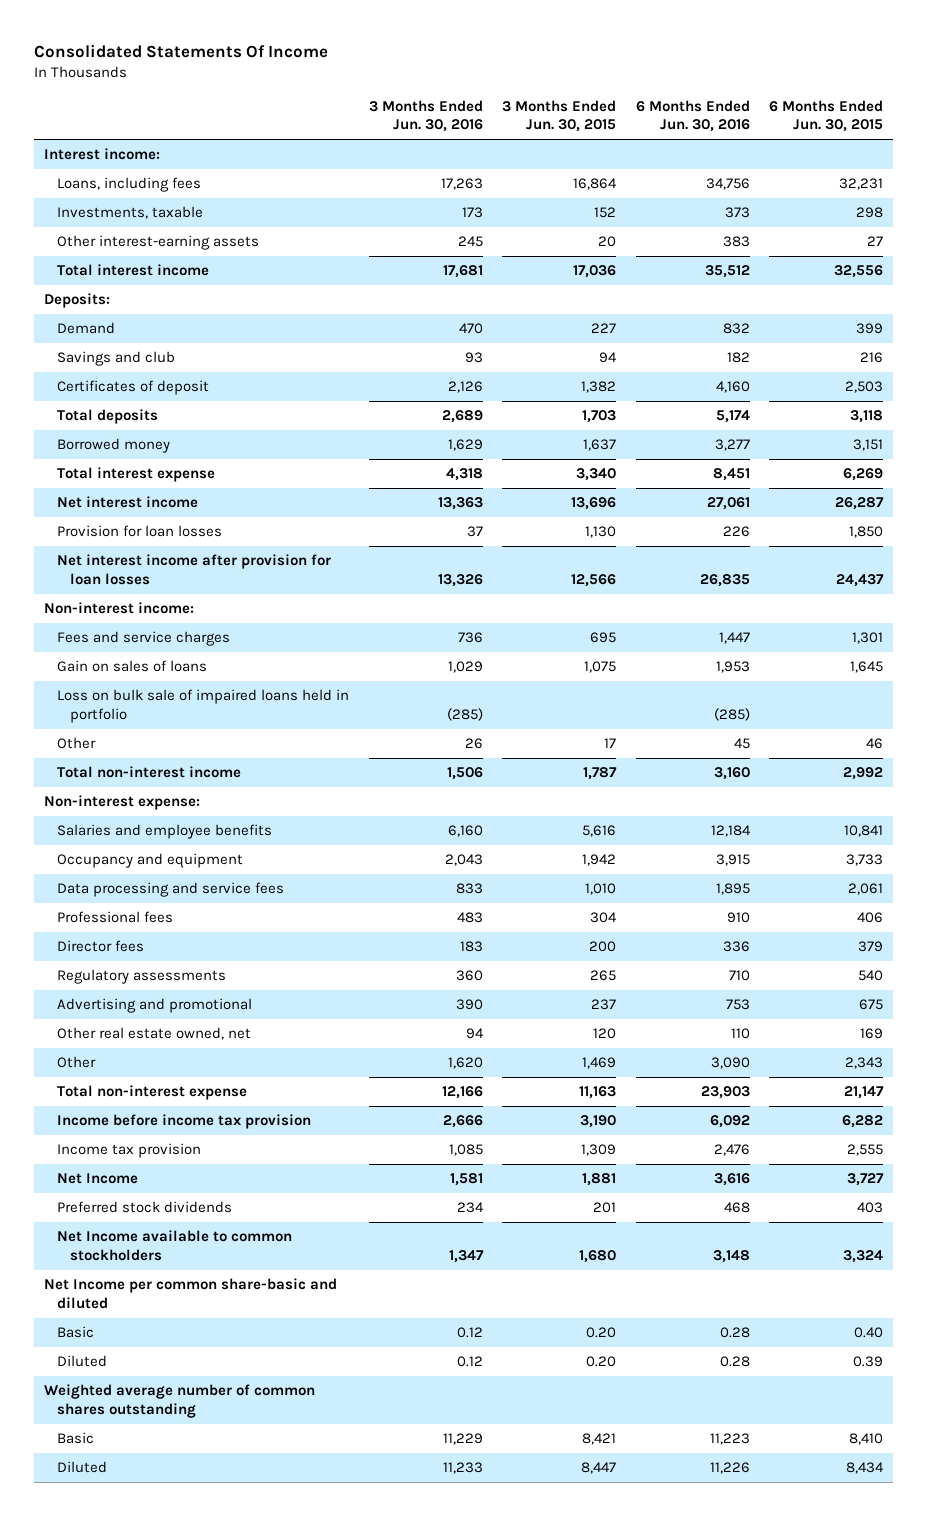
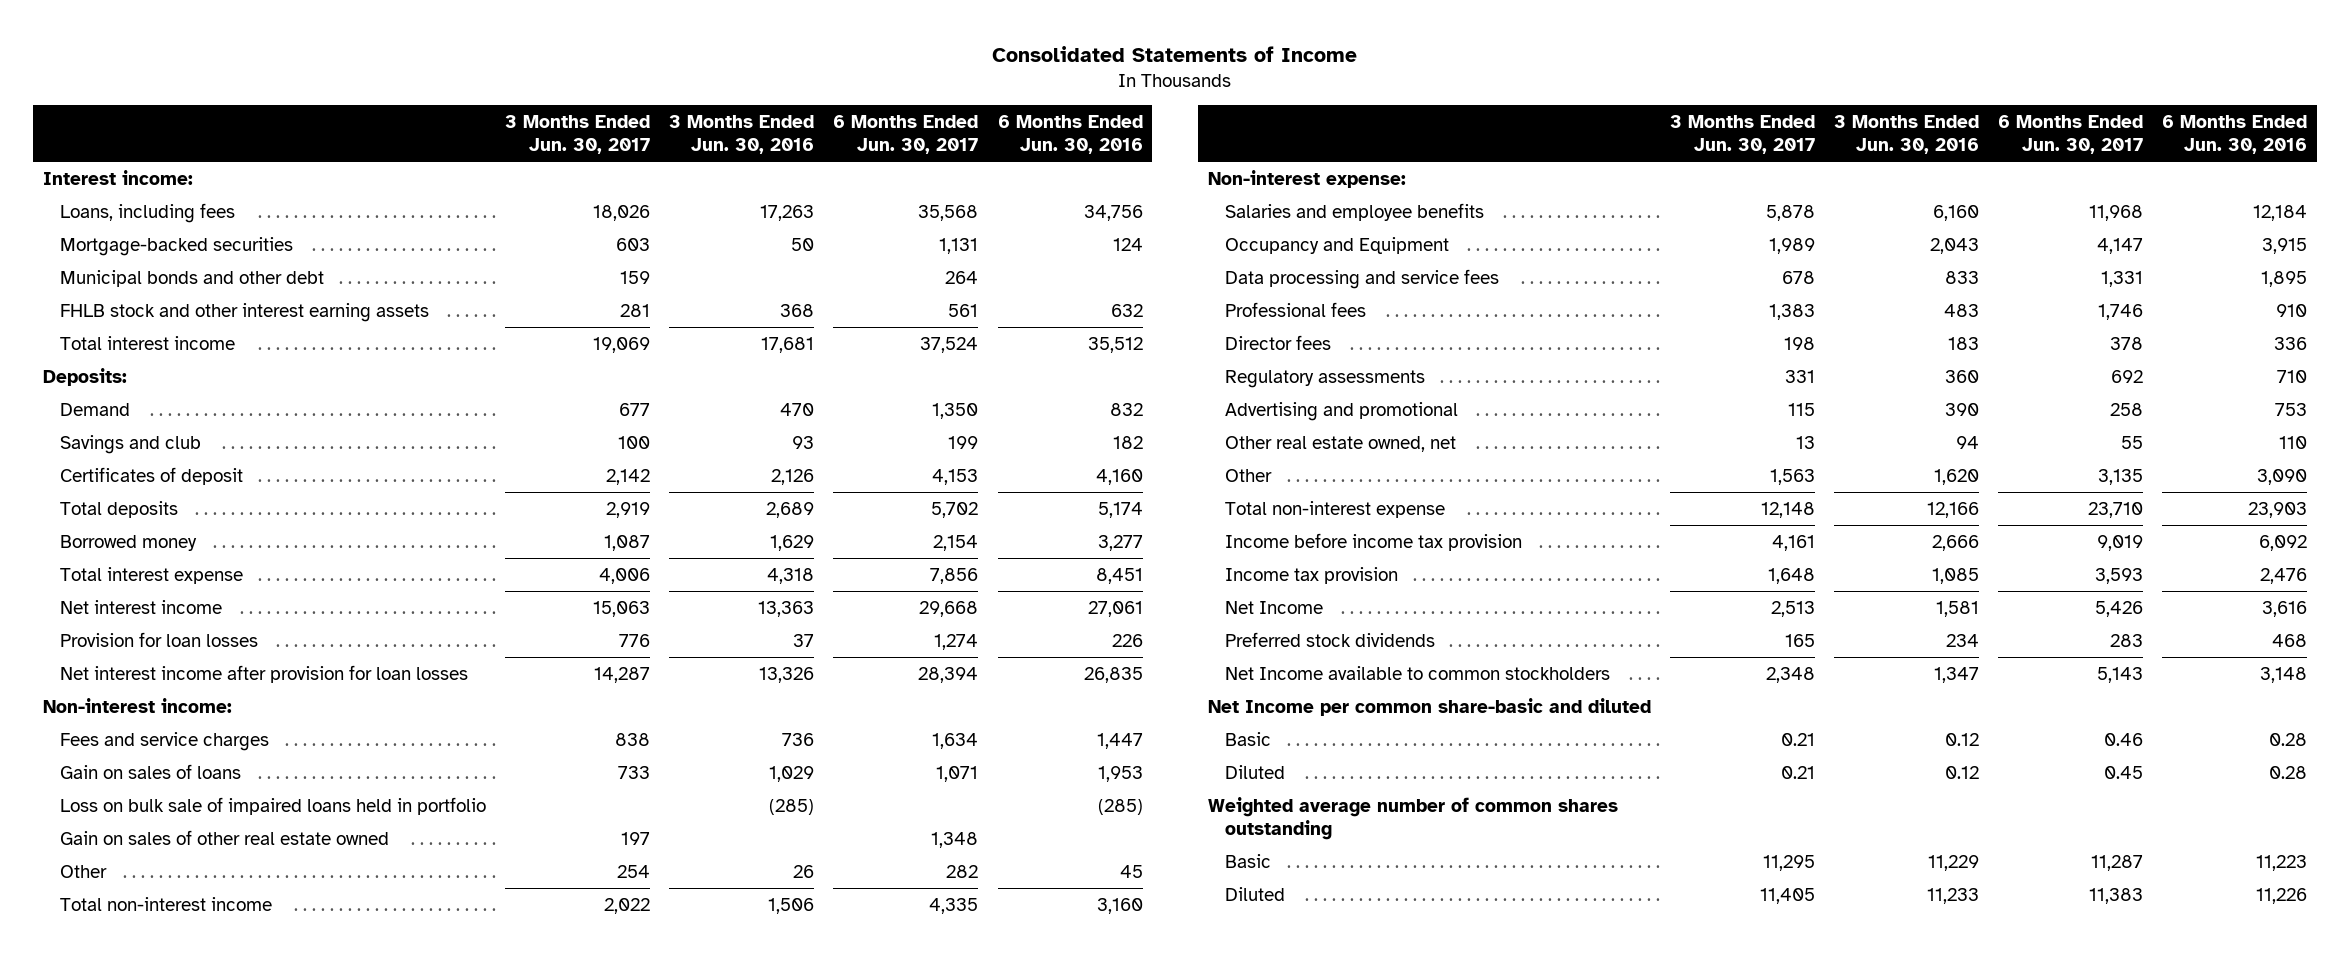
- Consolidated Statements Of Income
+ Consolidated Statements of Income
- | 3 Months Ended Jun. 30, 2016 | 3 Months Ended Jun. 30, 2015 | 6 Months Ended Jun. 30, 2016 | 6 Months Ended Jun. 30, 2015
+ | 3 Months Ended Jun. 30, 2017 | 3 Months Ended Jun. 30, 2016 | 6 Months Ended Jun. 30, 2017 | 6 Months Ended Jun. 30, 2016
- Investments, taxable | 173 | 152 | 373 | 298
- Other interest-earning assets | 245 | 20 | 383 | 27
+ Mortgage-backed securities | 603 | 50 | 1,131 | 124
+ Municipal bonds and other debt | 159 | | 264 |
+ FHLB stock and other interest earning assets | 281 | 368 | 561 | 632
+ Gain on sales of other real estate owned | 197 | | 1,348 |
- Occupancy and equipment | 2,043 | 1,942 | 3,915 | 3,733
+ Occupancy and Equipment | 1,989 | 2,043 | 4,147 | 3,915

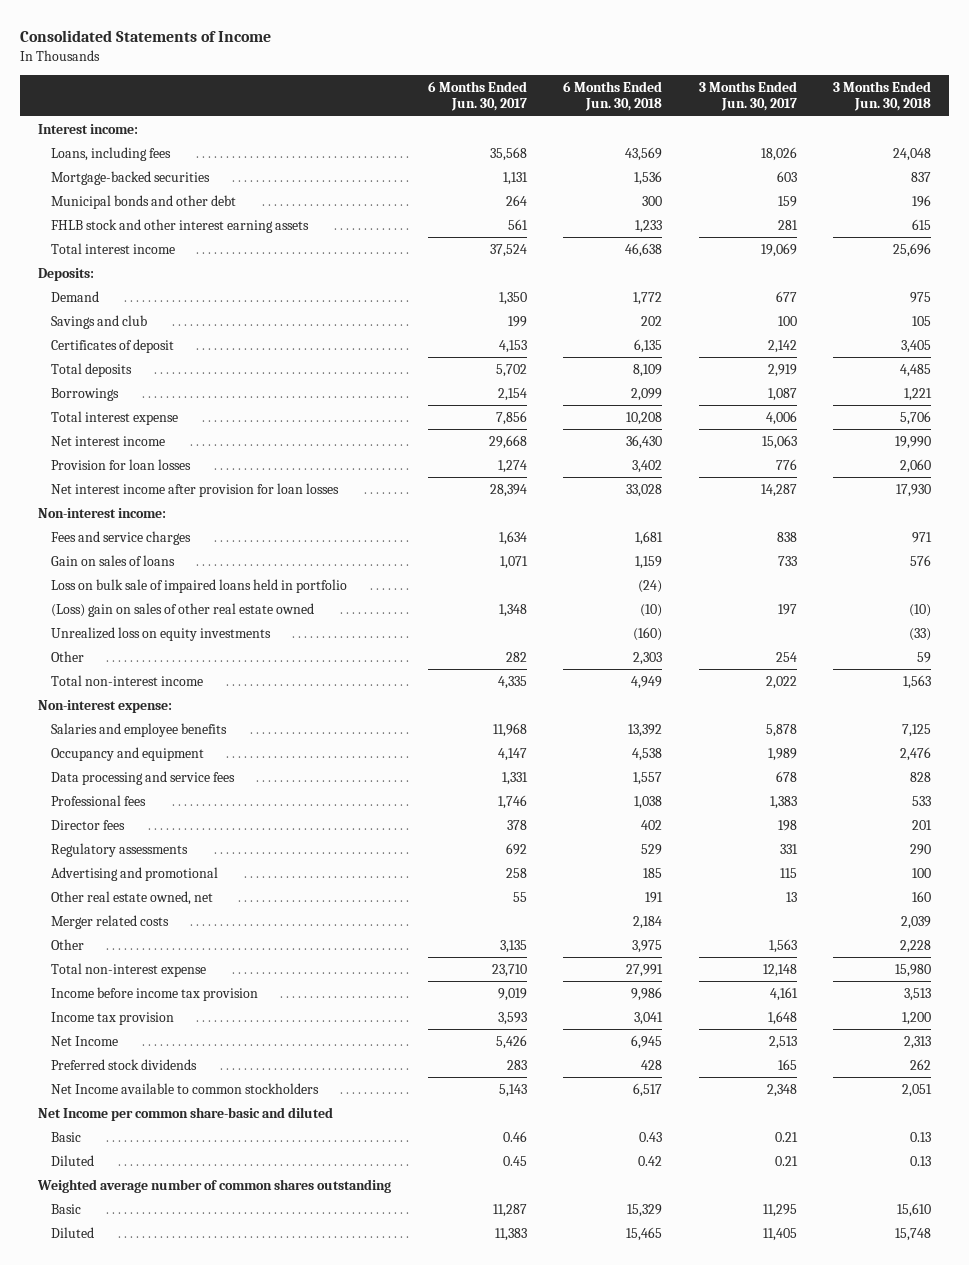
- | 3 Months Ended Jun. 30, 2017 | 3 Months Ended Jun. 30, 2016 | 6 Months Ended Jun. 30, 2017 | 6 Months Ended Jun. 30, 2016
+ | 6 Months Ended Jun. 30, 2017 | 6 Months Ended Jun. 30, 2018 | 3 Months Ended Jun. 30, 2017 | 3 Months Ended Jun. 30, 2018
- Borrowed money | 1,087 | 1,629 | 2,154 | 3,277
+ Borrowings | 2,154 | 2,099 | 1,087 | 1,221
- Gain on sales of other real estate owned | 197 | | 1,348 |
+ (Loss) gain on sales of other real estate owned | 1,348 | (10) | 197 | (10)
+ Unrealized loss on equity investments | | (160) | | (33)
- Occupancy and Equipment | 1,989 | 2,043 | 4,147 | 3,915
+ Occupancy and equipment | 4,147 | 4,538 | 1,989 | 2,476
+ Merger related costs | | 2,184 | | 2,039

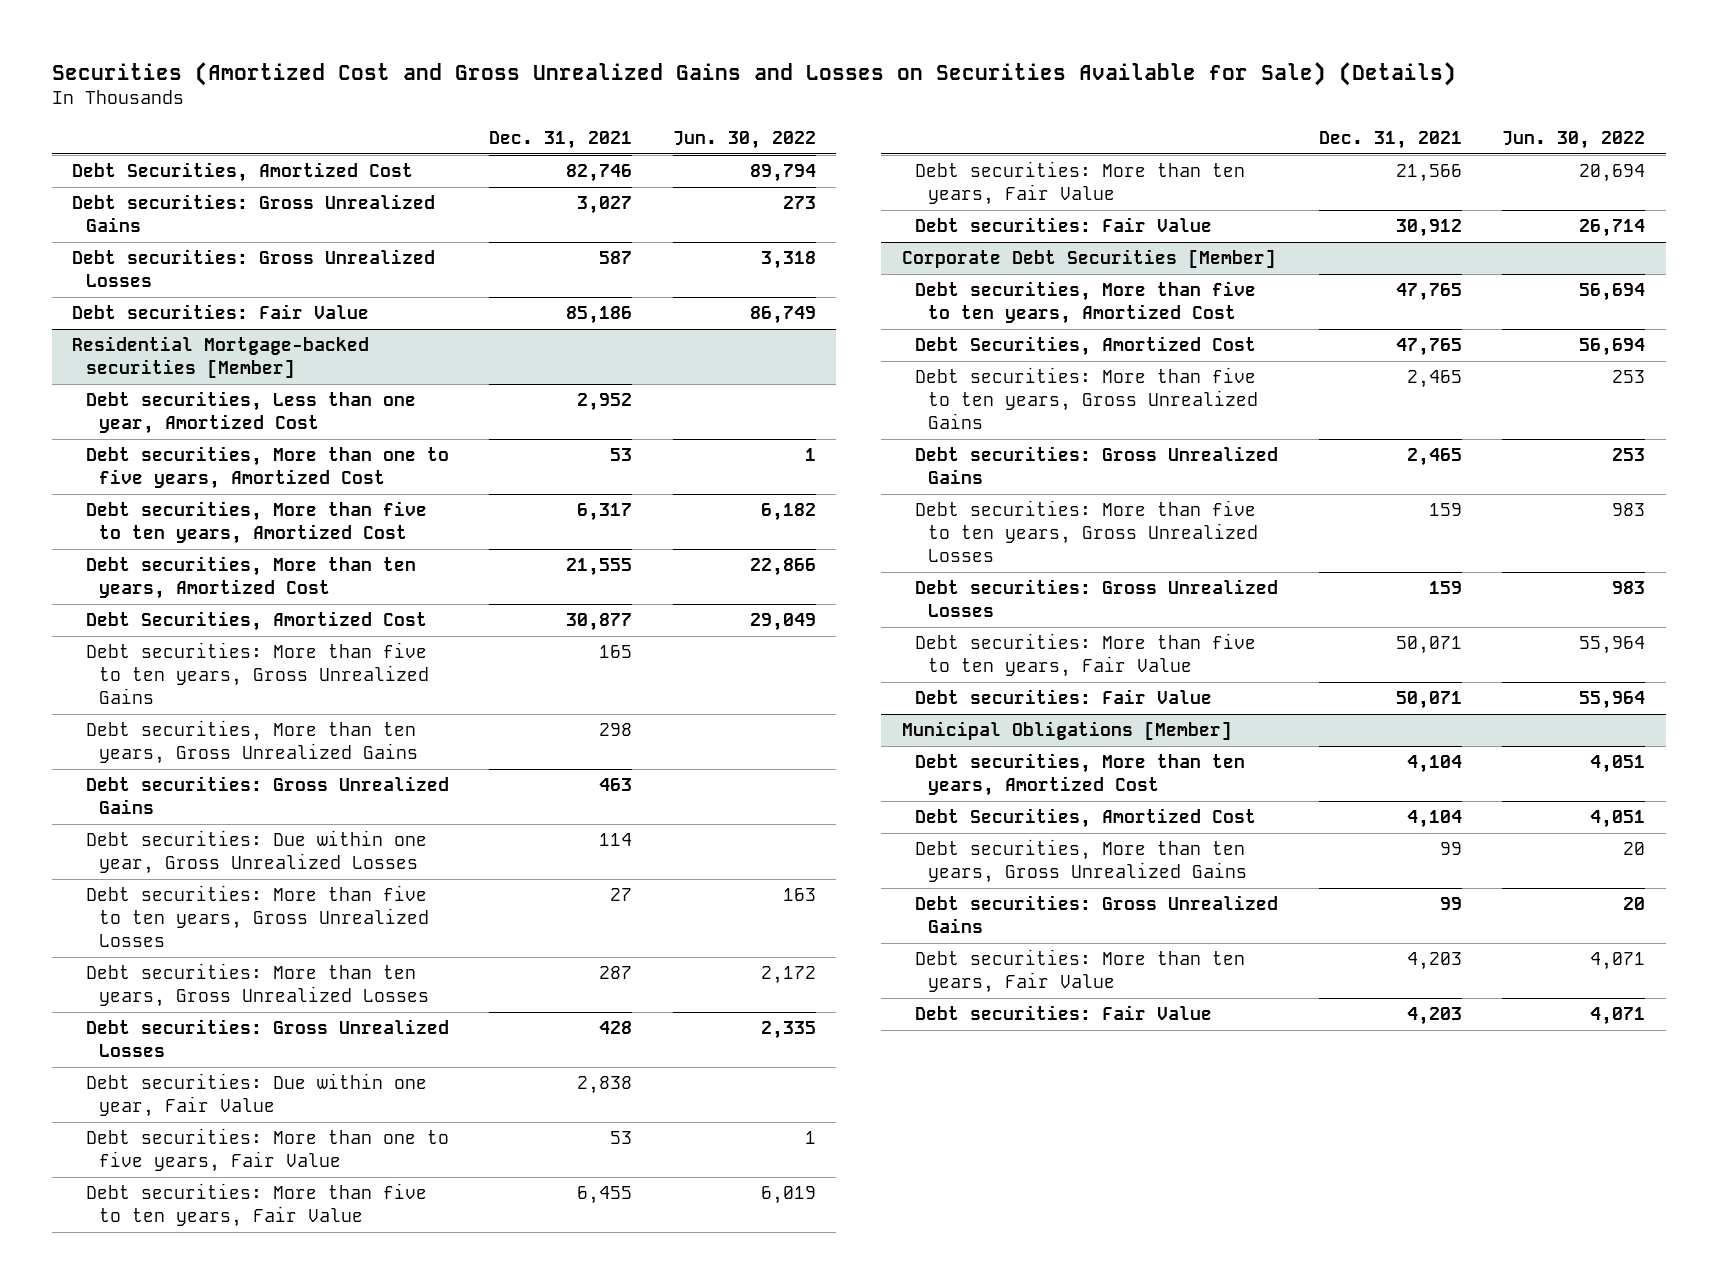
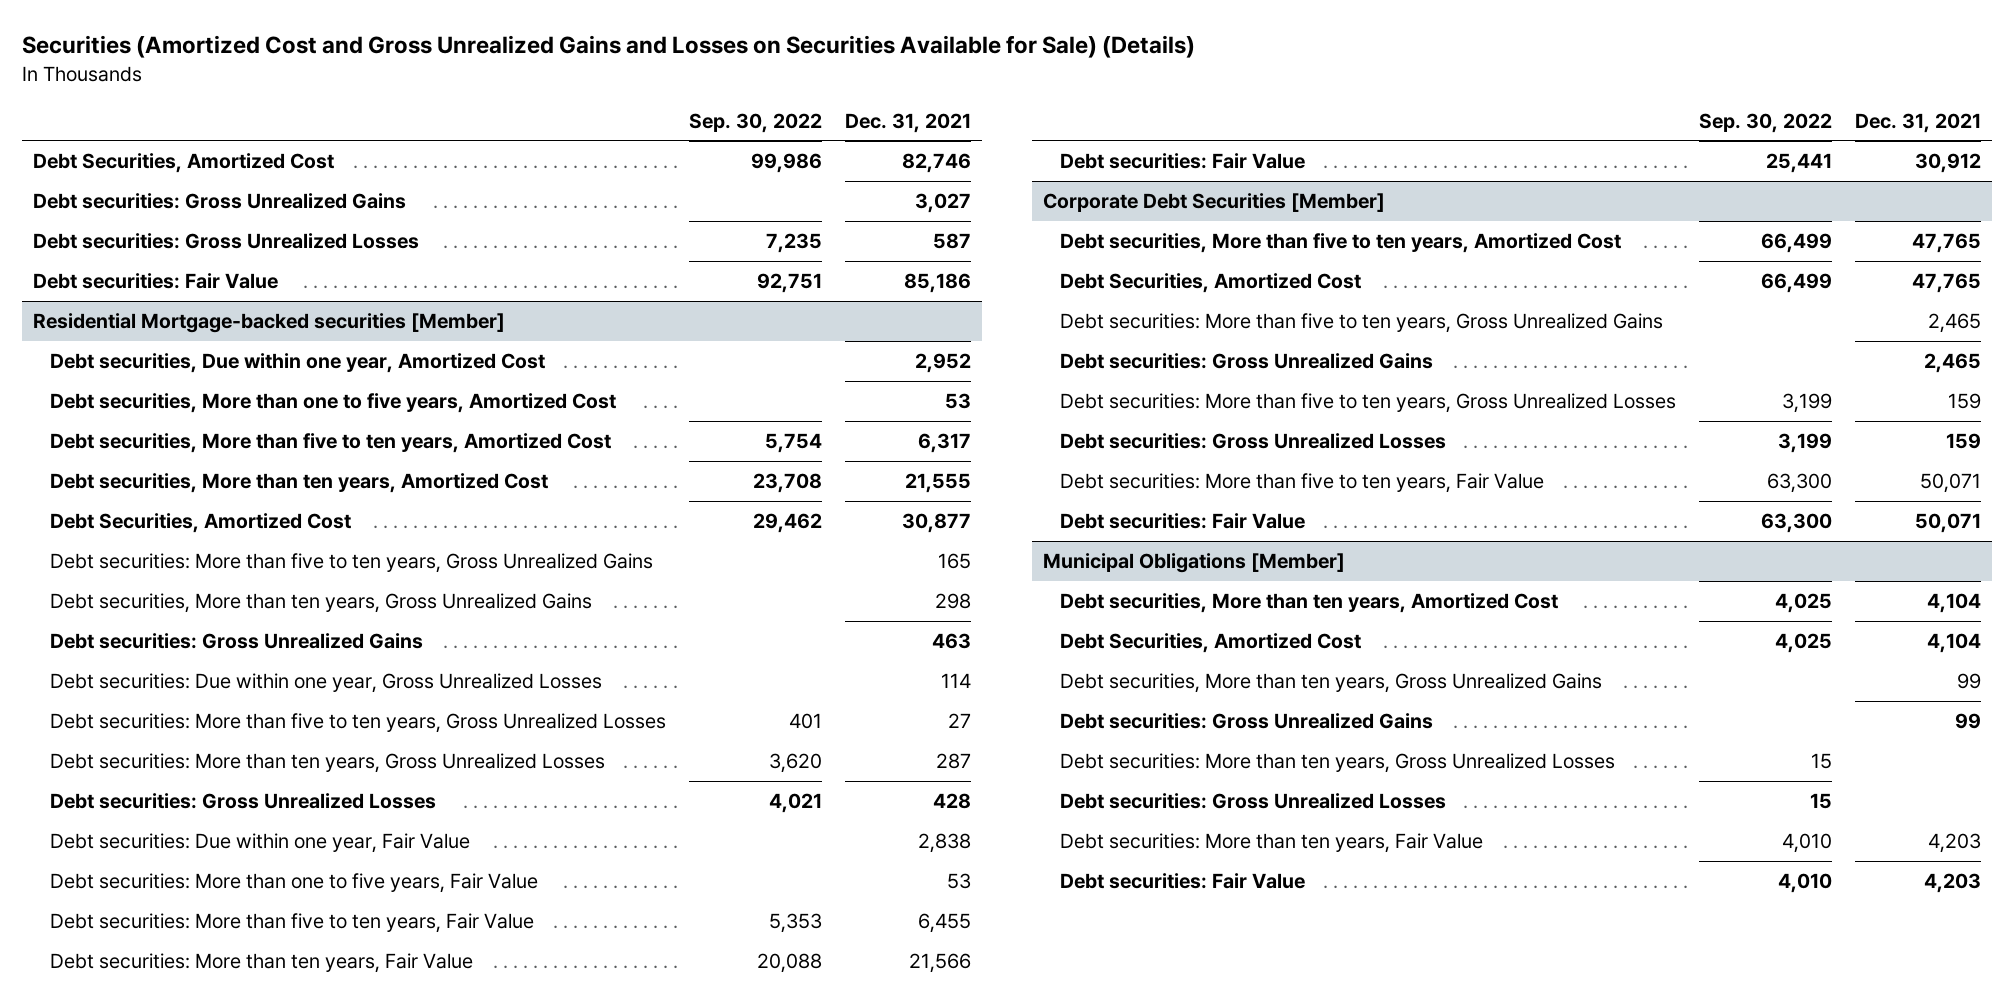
- | Dec. 31, 2021 | Jun. 30, 2022
+ | Sep. 30, 2022 | Dec. 31, 2021
@ Residential Mortgage-backed securities [Member]
- Debt securities, Less than one year, Amortized Cost | 2,952 |
+ Debt securities, Due within one year, Amortized Cost | | 2,952
@ Municipal Obligations [Member]
+ Debt securities: More than ten years, Gross Unrealized Losses | 15 |
+ Debt securities: Gross Unrealized Losses | 15 |

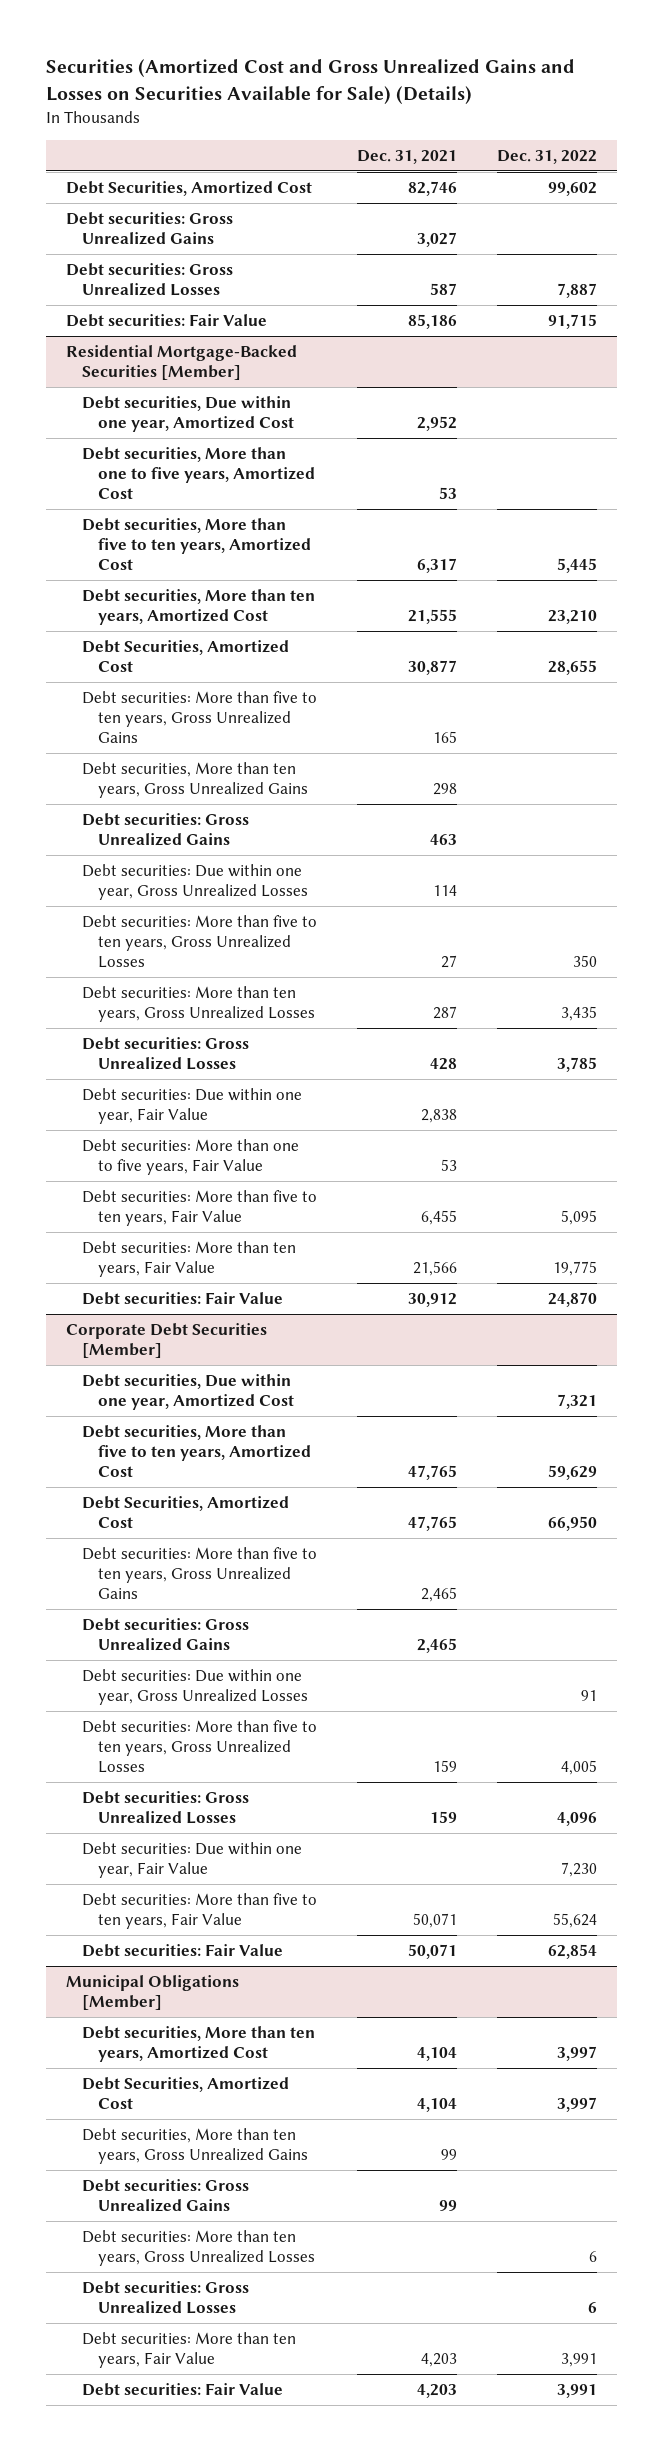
- | Sep. 30, 2022 | Dec. 31, 2021
+ | Dec. 31, 2021 | Dec. 31, 2022
- Residential Mortgage-backed securities [Member]
+ Residential Mortgage-Backed Securities [Member]
@ Corporate Debt Securities [Member]
+ Debt securities, Due within one year, Amortized Cost | | 7,321
+ Debt securities: Due within one year, Gross Unrealized Losses | | 91
+ Debt securities: Due within one year, Fair Value | | 7,230

